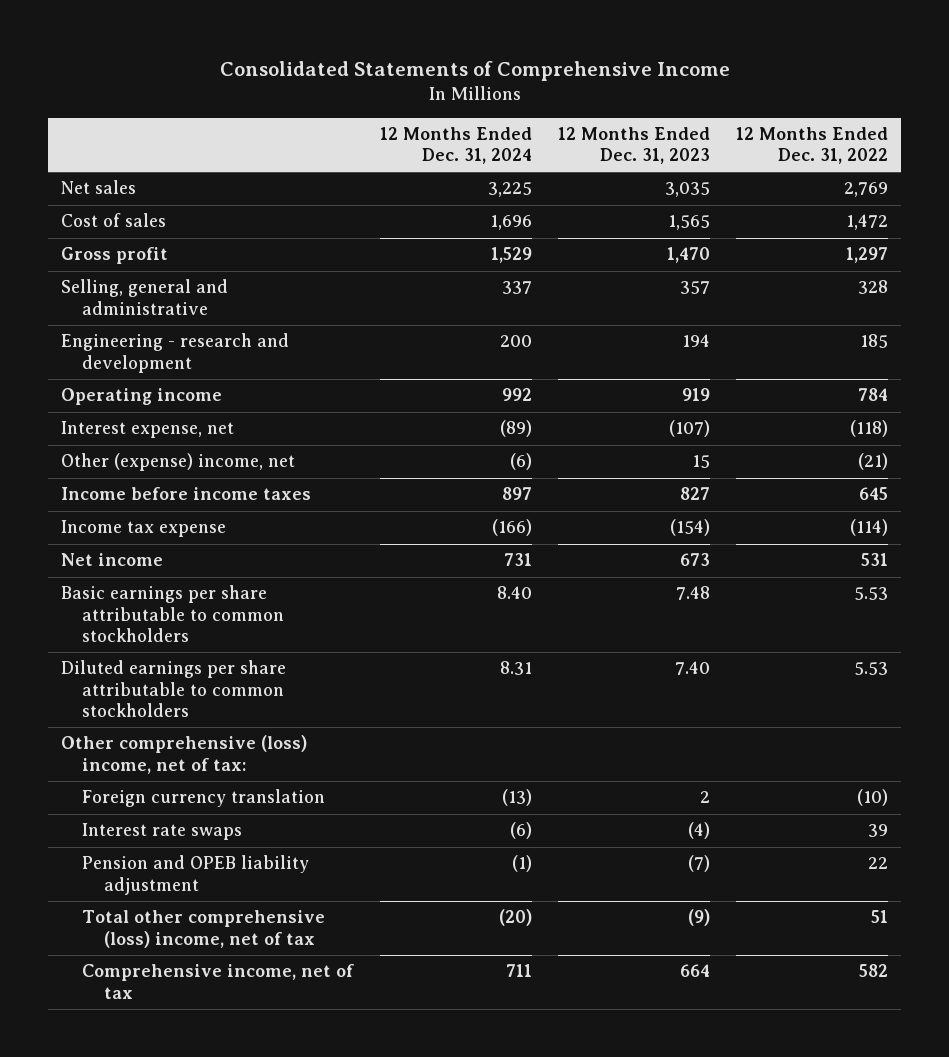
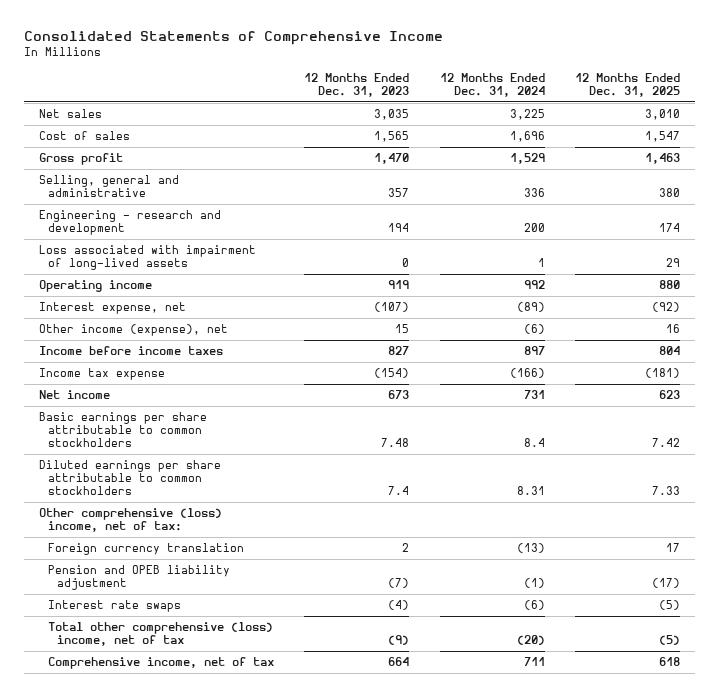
- | 12 Months Ended Dec. 31, 2024 | 12 Months Ended Dec. 31, 2023 | 12 Months Ended Dec. 31, 2022
+ | 12 Months Ended Dec. 31, 2023 | 12 Months Ended Dec. 31, 2024 | 12 Months Ended Dec. 31, 2025
- Selling, general and administrative | 337 | 357 | 328
+ Selling, general and administrative | 357 | 336 | 380
+ Loss associated with impairment of long-lived assets | 0 | 1 | 29
- Other (expense) income, net | (6) | 15 | (21)
+ Other income (expense), net | 15 | (6) | 16
- Basic earnings per share attributable to common stockholders | 8.40 | 7.48 | 5.53
- Diluted earnings per share attributable to common stockholders | 8.31 | 7.40 | 5.53
+ Basic earnings per share attributable to common stockholders | 7.48 | 8.4 | 7.42
+ Diluted earnings per share attributable to common stockholders | 7.4 | 8.31 | 7.33
moved down: Interest rate swaps | (4) | (6) | (5)

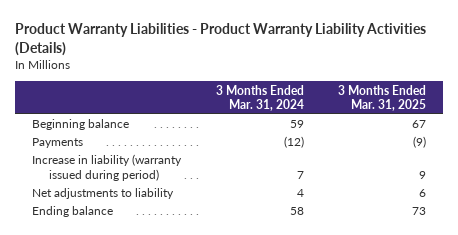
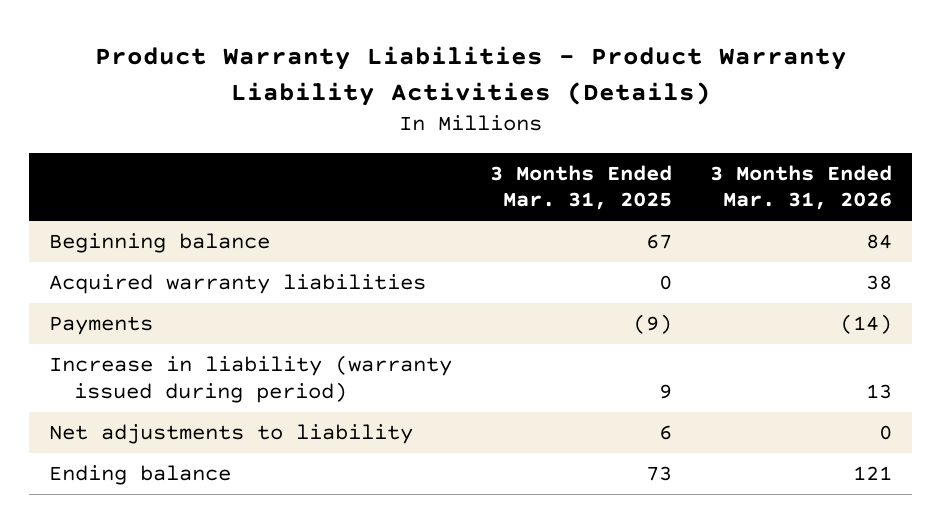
- | 3 Months Ended Mar. 31, 2024 | 3 Months Ended Mar. 31, 2025
+ | 3 Months Ended Mar. 31, 2025 | 3 Months Ended Mar. 31, 2026
+ Acquired warranty liabilities | 0 | 38

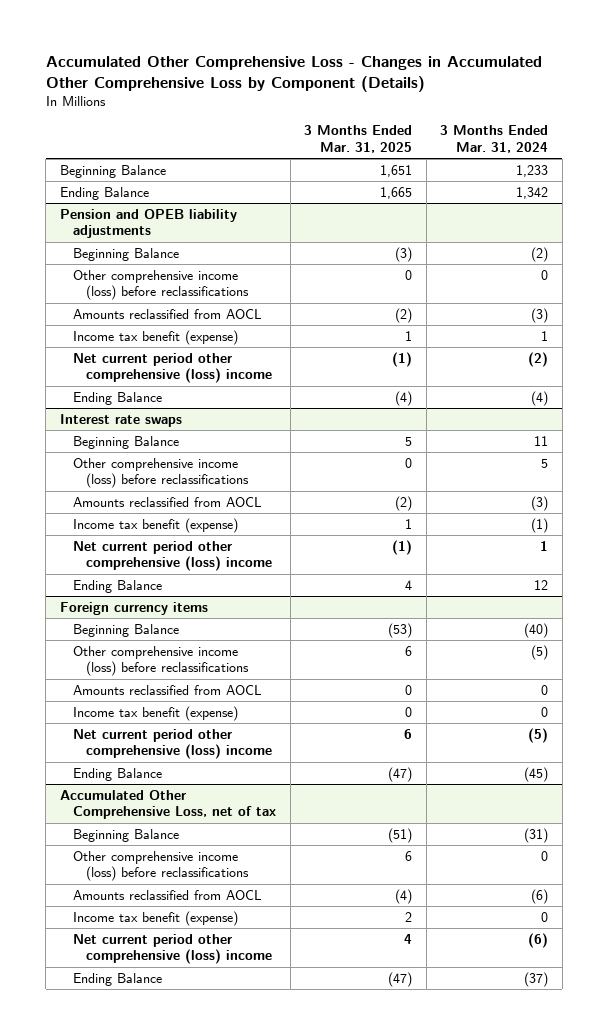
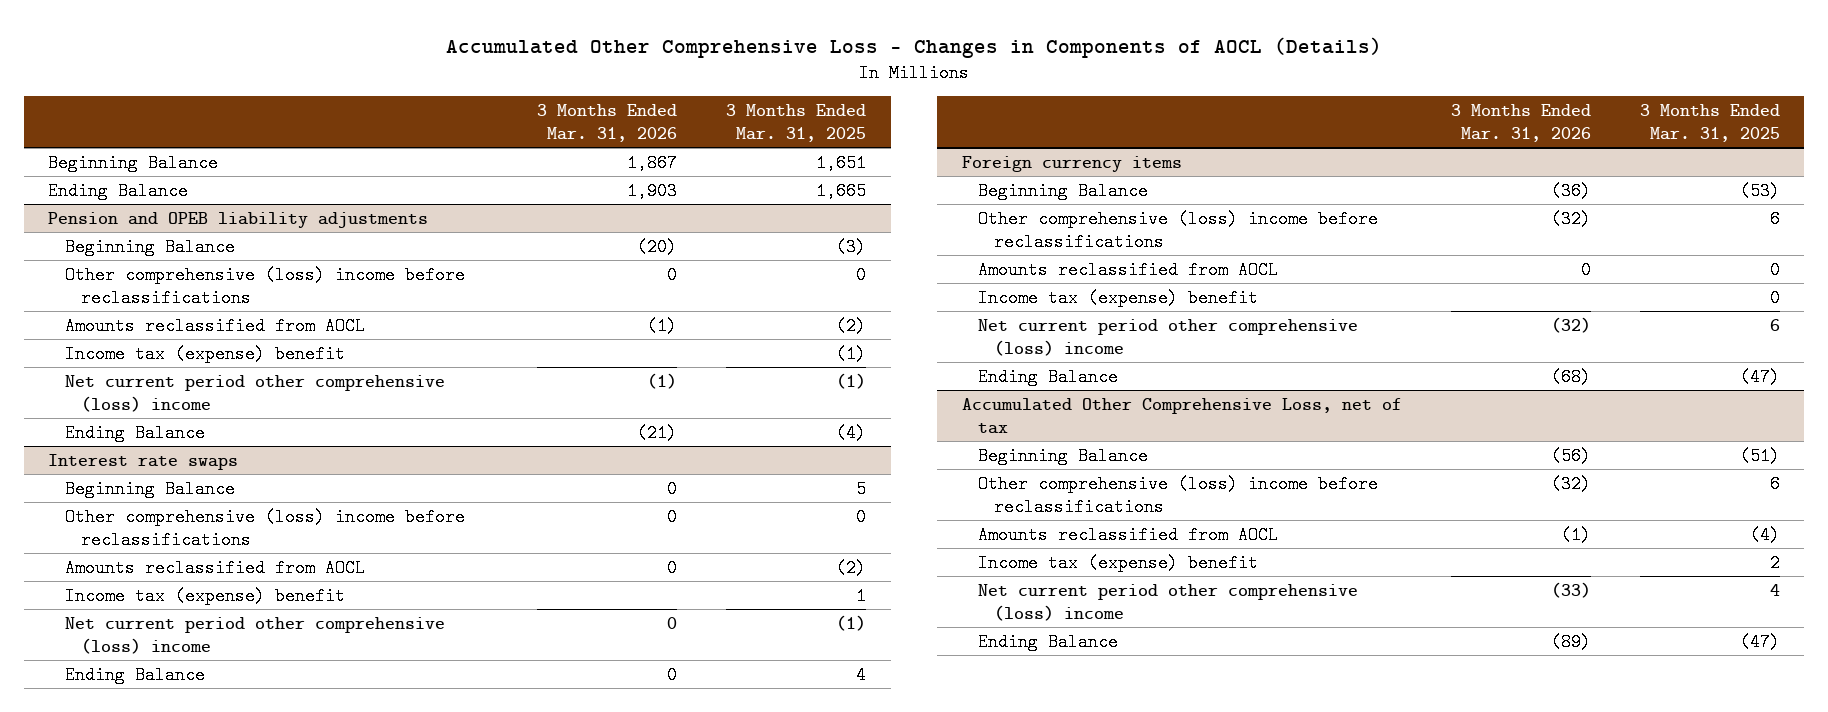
- Accumulated Other Comprehensive Loss - Changes in Accumulated Other Comprehensive Loss by Component (Details)
+ Accumulated Other Comprehensive Loss - Changes in Components of AOCL (Details)
- | 3 Months Ended Mar. 31, 2025 | 3 Months Ended Mar. 31, 2024
+ | 3 Months Ended Mar. 31, 2026 | 3 Months Ended Mar. 31, 2025
@ Pension and OPEB liability adjustments
- Other comprehensive income (loss) before reclassifications | 0 | 0
+ Other comprehensive (loss) income before reclassifications | 0 | 0
- Income tax benefit (expense) | 1 | 1
+ Income tax (expense) benefit | | (1)
@ Interest rate swaps
- Other comprehensive income (loss) before reclassifications | 0 | 5
+ Other comprehensive (loss) income before reclassifications | 0 | 0
- Income tax benefit (expense) | 1 | (1)
+ Income tax (expense) benefit | | 1
@ Foreign currency items
- Other comprehensive income (loss) before reclassifications | 6 | (5)
+ Other comprehensive (loss) income before reclassifications | (32) | 6
- Income tax benefit (expense) | 0 | 0
+ Income tax (expense) benefit | | 0
@ Accumulated Other Comprehensive Loss, net of tax
- Other comprehensive income (loss) before reclassifications | 6 | 0
+ Other comprehensive (loss) income before reclassifications | (32) | 6
- Income tax benefit (expense) | 2 | 0
+ Income tax (expense) benefit | | 2

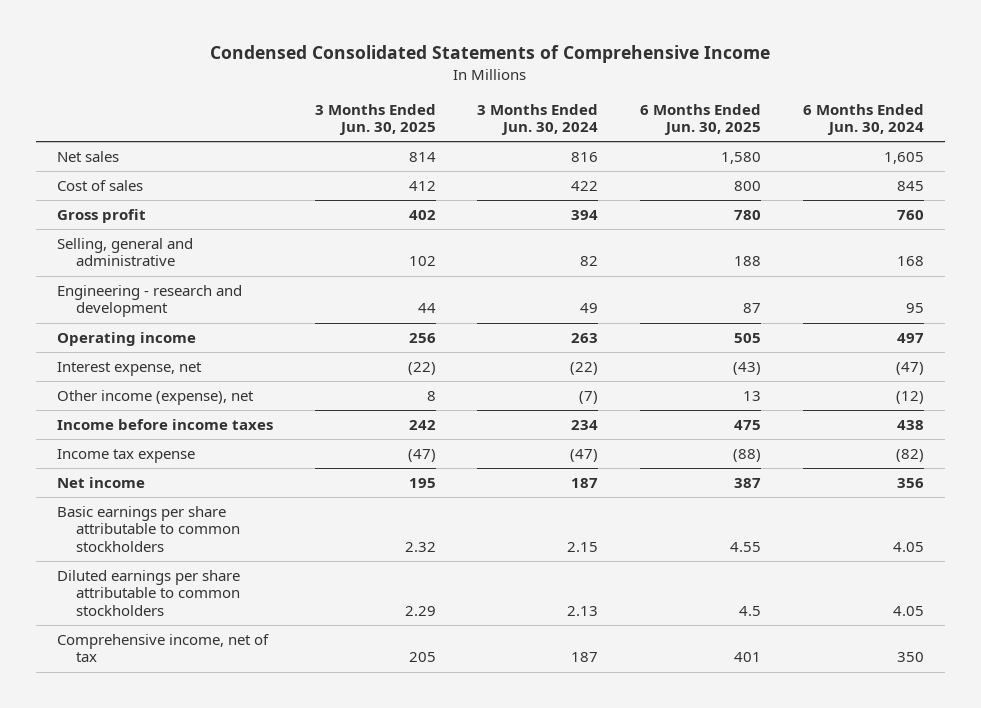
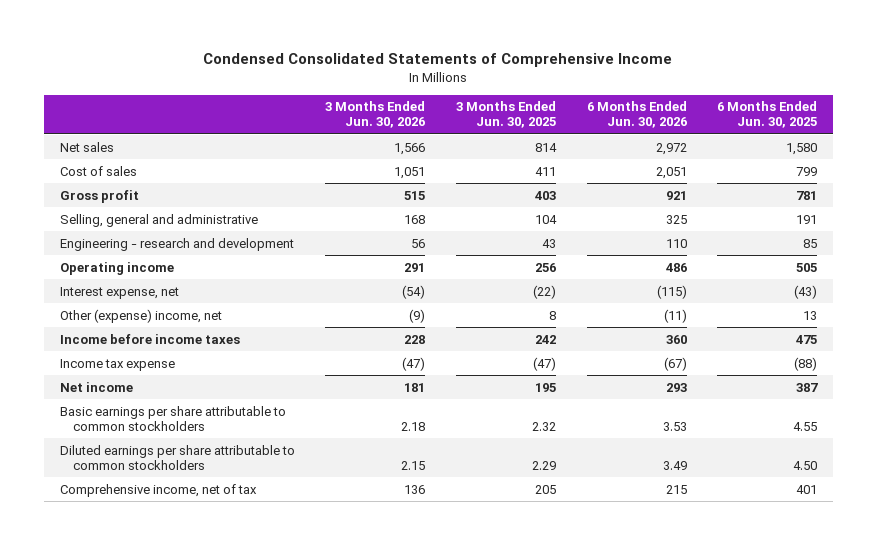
- | 3 Months Ended Jun. 30, 2025 | 3 Months Ended Jun. 30, 2024 | 6 Months Ended Jun. 30, 2025 | 6 Months Ended Jun. 30, 2024
+ | 3 Months Ended Jun. 30, 2026 | 3 Months Ended Jun. 30, 2025 | 6 Months Ended Jun. 30, 2026 | 6 Months Ended Jun. 30, 2025
- Cost of sales | 412 | 422 | 800 | 845
- Gross profit | 402 | 394 | 780 | 760
- Selling, general and administrative | 102 | 82 | 188 | 168
- Engineering - research and development | 44 | 49 | 87 | 95
+ Cost of sales | 1,051 | 411 | 2,051 | 799
+ Gross profit | 515 | 403 | 921 | 781
+ Selling, general and administrative | 168 | 104 | 325 | 191
+ Engineering - research and development | 56 | 43 | 110 | 85
- Other income (expense), net | 8 | (7) | 13 | (12)
+ Other (expense) income, net | (9) | 8 | (11) | 13
- Diluted earnings per share attributable to common stockholders | 2.29 | 2.13 | 4.5 | 4.05
+ Diluted earnings per share attributable to common stockholders | 2.15 | 2.29 | 3.49 | 4.50

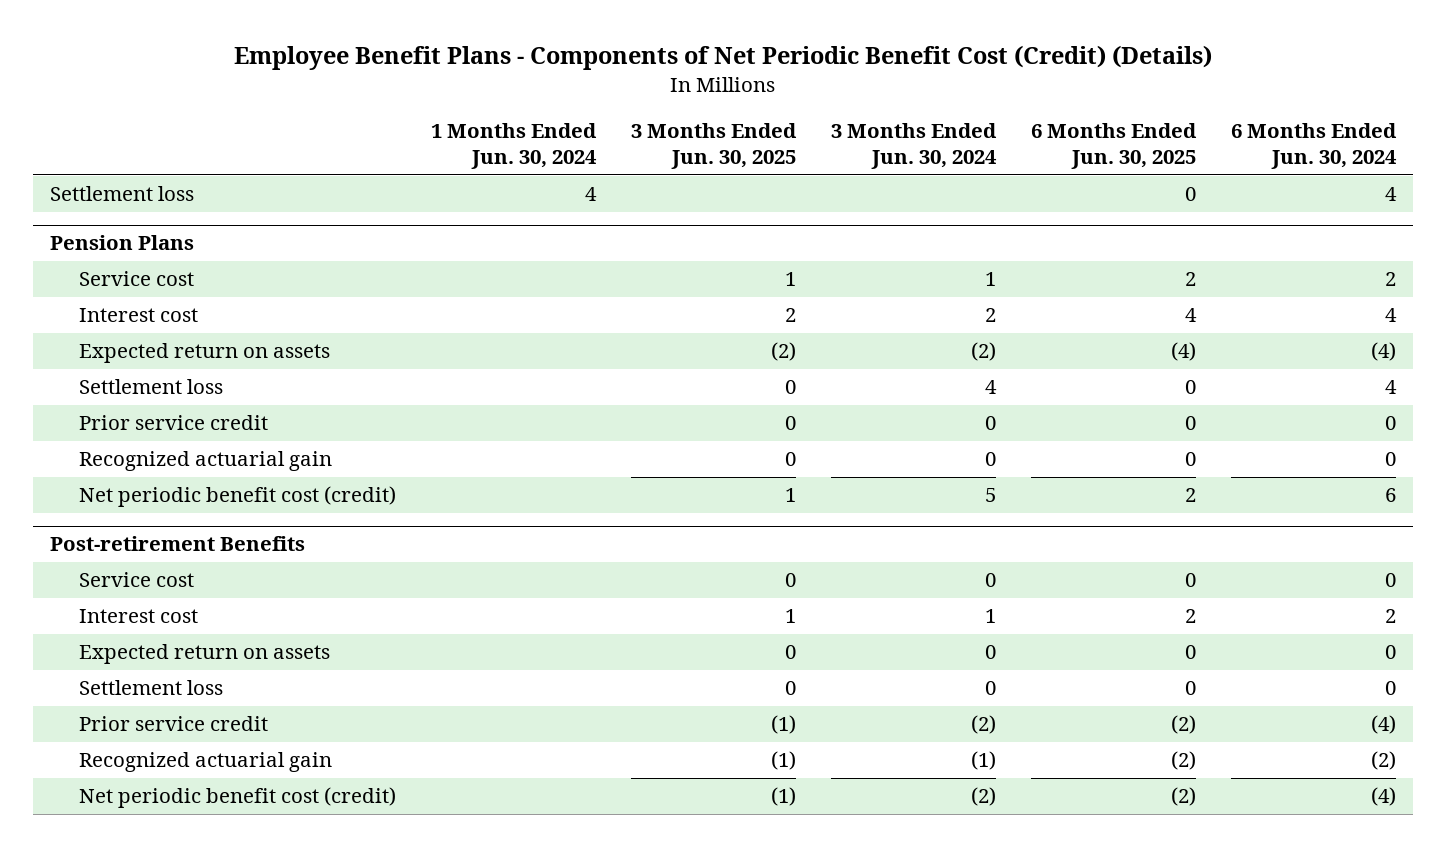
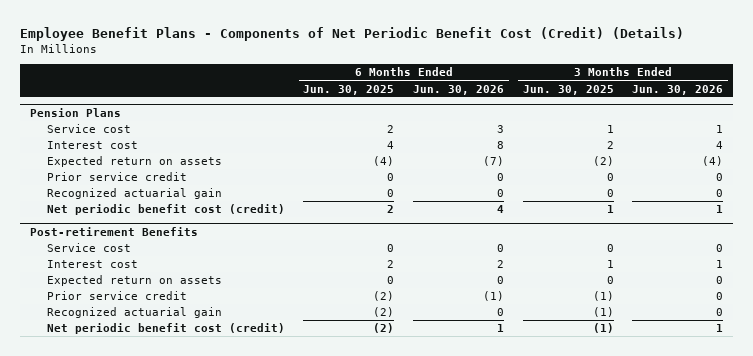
- | 1 Months Ended Jun. 30, 2024 | 3 Months Ended Jun. 30, 2025 | 3 Months Ended Jun. 30, 2024 | 6 Months Ended Jun. 30, 2025 | 6 Months Ended Jun. 30, 2024
+ | 6 Months Ended Jun. 30, 2025 | 6 Months Ended Jun. 30, 2026 | 3 Months Ended Jun. 30, 2025 | 3 Months Ended Jun. 30, 2026
- Settlement loss | 4 | | | 0 | 4
@ Pension Plans
- Settlement loss | | 0 | 4 | 0 | 4
@ Post-retirement Benefits
- Settlement loss | | 0 | 0 | 0 | 0

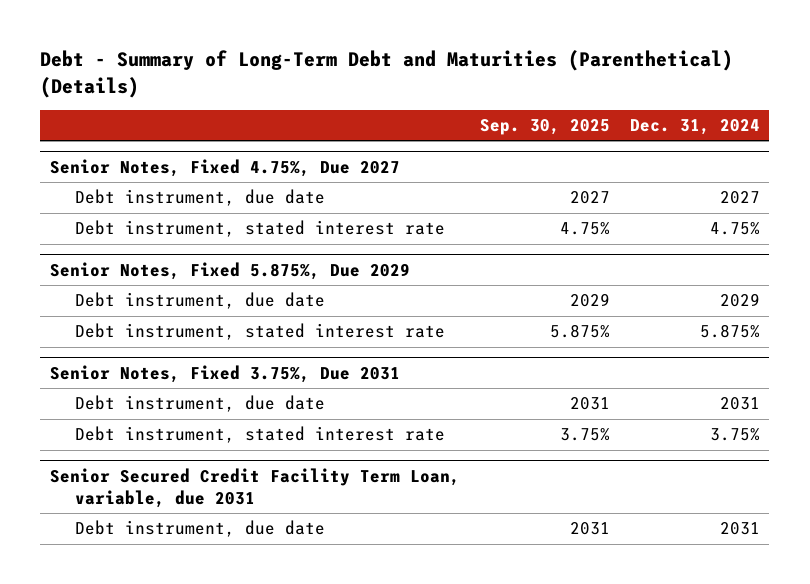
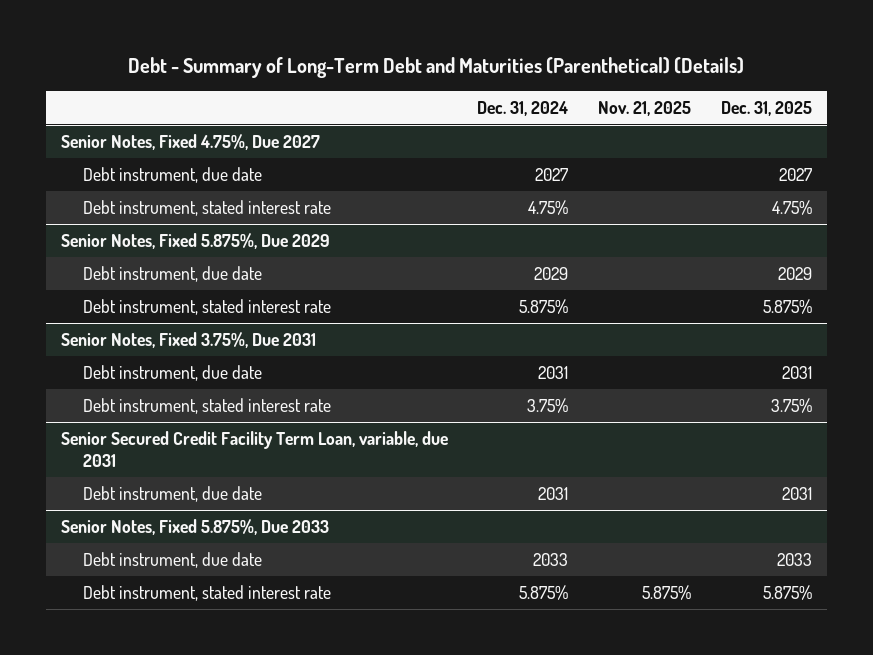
- | Sep. 30, 2025 | Dec. 31, 2024
+ | Dec. 31, 2024 | Nov. 21, 2025 | Dec. 31, 2025
+ Senior Notes, Fixed 5.875%, Due 2033
+ Debt instrument, due date | 2033 | | 2033
+ Debt instrument, stated interest rate | 5.875% | 5.875% | 5.875%

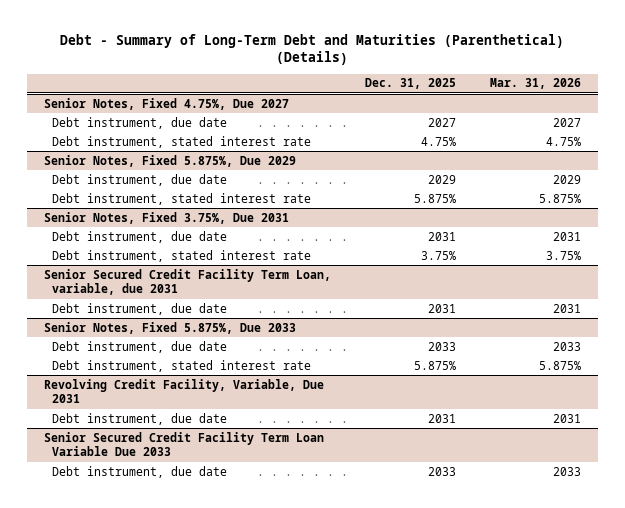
- | Dec. 31, 2024 | Nov. 21, 2025 | Dec. 31, 2025
+ | Dec. 31, 2025 | Mar. 31, 2026
+ Revolving Credit Facility, Variable, Due 2031
+ Debt instrument, due date | 2031 | 2031
+ Senior Secured Credit Facility Term Loan Variable Due 2033
+ Debt instrument, due date | 2033 | 2033

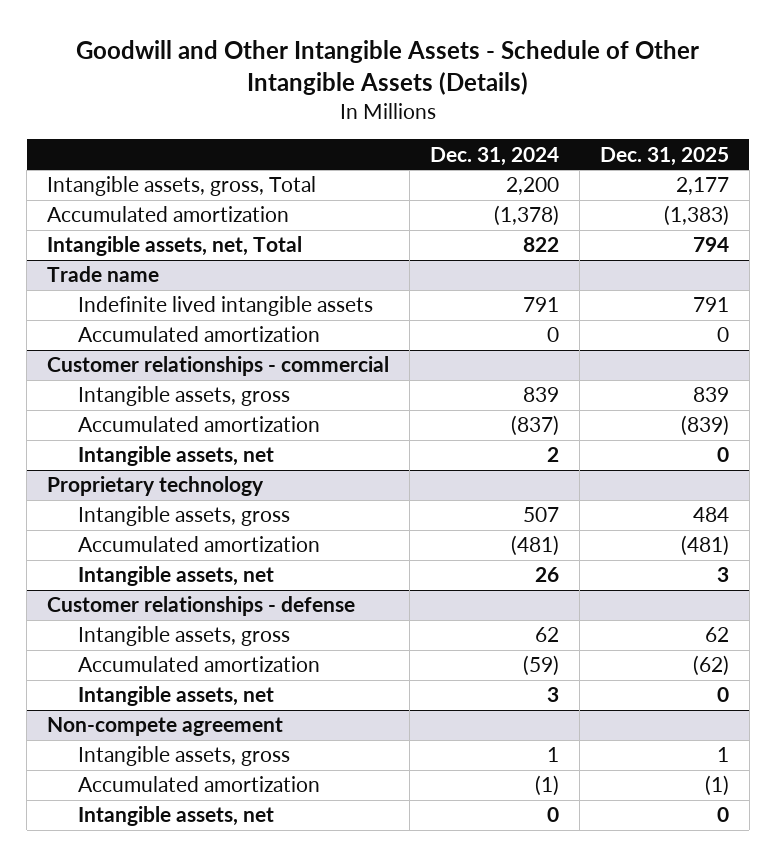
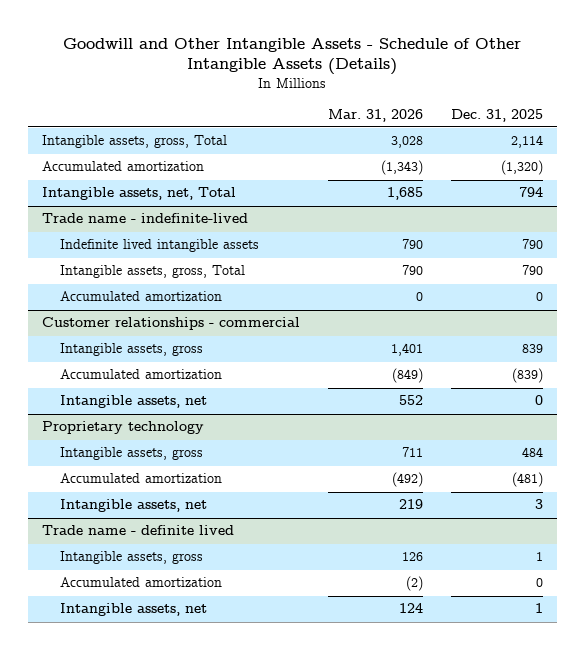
- | Dec. 31, 2024 | Dec. 31, 2025
+ | Mar. 31, 2026 | Dec. 31, 2025
- Intangible assets, gross, Total | 2,200 | 2,177
- Accumulated amortization | (1,378) | (1,383)
+ Intangible assets, gross, Total | 3,028 | 2,114
+ Accumulated amortization | (1,343) | (1,320)
- Trade name
- Indefinite lived intangible assets | 791 | 791
+ Trade name - indefinite-lived
+ Indefinite lived intangible assets | 790 | 790
+ Intangible assets, gross, Total | 790 | 790
- Customer relationships - defense
- Intangible assets, gross | 62 | 62
- Accumulated amortization | (59) | (62)
- Intangible assets, net | 3 | 0
- Non-compete agreement
+ Trade name - definite lived
- Accumulated amortization | (1) | (1)
- Intangible assets, net | 0 | 0
+ Accumulated amortization | (2) | 0
+ Intangible assets, net | 124 | 1

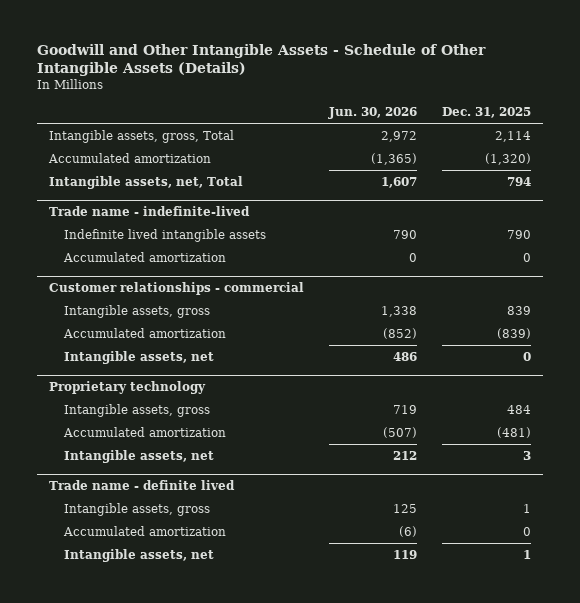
- | Mar. 31, 2026 | Dec. 31, 2025
+ | Jun. 30, 2026 | Dec. 31, 2025
@ Trade name - indefinite-lived
- Intangible assets, gross, Total | 790 | 790

